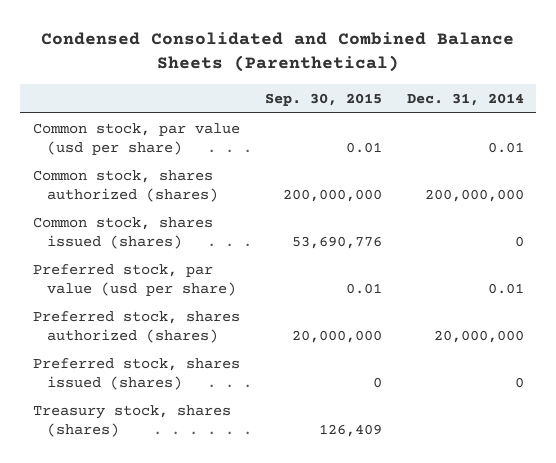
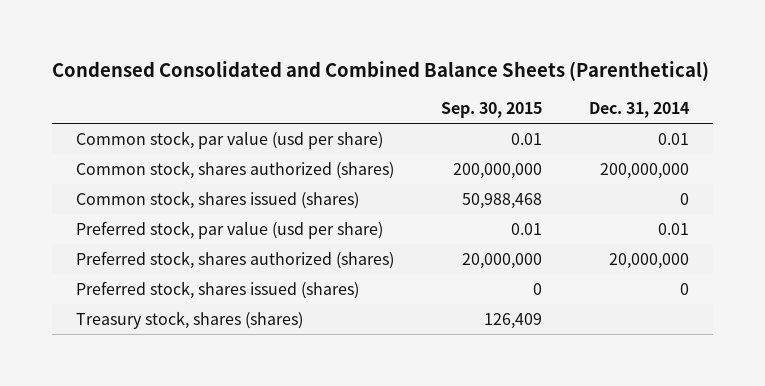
- Common stock, shares issued (shares) | 53,690,776 | 0
+ Common stock, shares issued (shares) | 50,988,468 | 0

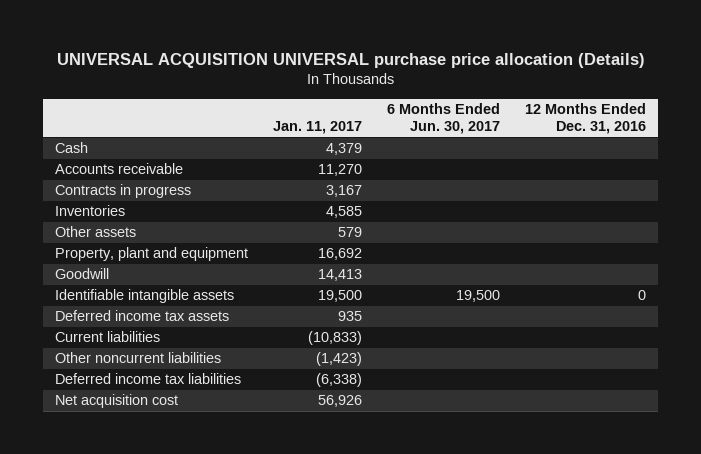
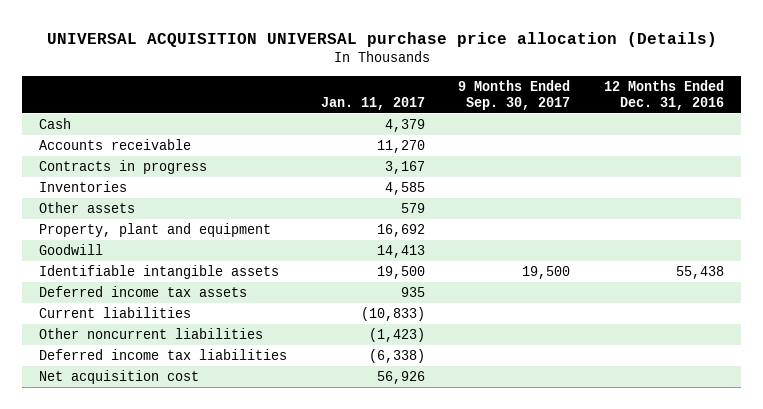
- | Jan. 11, 2017 | 6 Months Ended Jun. 30, 2017 | 12 Months Ended Dec. 31, 2016
+ | Jan. 11, 2017 | 9 Months Ended Sep. 30, 2017 | 12 Months Ended Dec. 31, 2016
- Identifiable intangible assets | 19,500 | 19,500 | 0
+ Identifiable intangible assets | 19,500 | 19,500 | 55,438

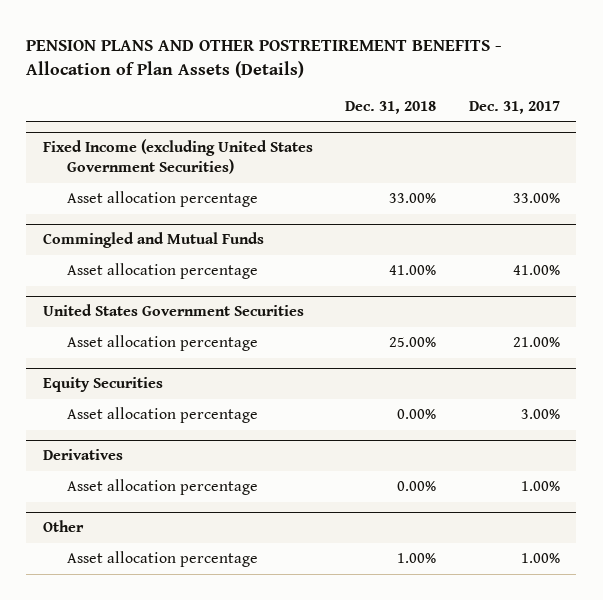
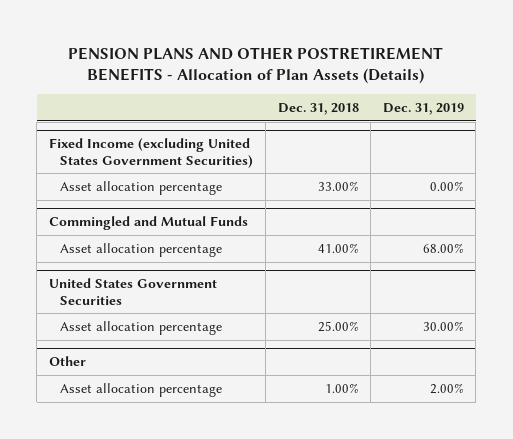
- | Dec. 31, 2018 | Dec. 31, 2017
+ | Dec. 31, 2018 | Dec. 31, 2019
- Equity Securities
- Asset allocation percentage | 0.00% | 3.00%
- Derivatives
- Asset allocation percentage | 0.00% | 1.00%

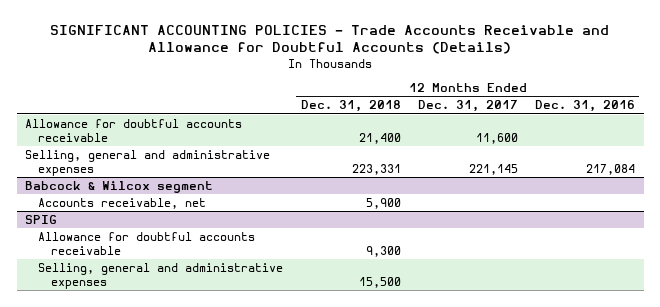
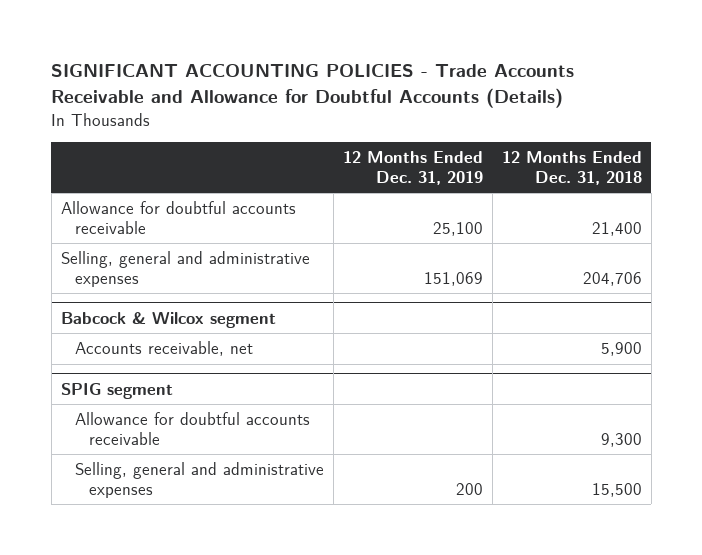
- | 12 Months Ended Dec. 31, 2018 | 12 Months Ended Dec. 31, 2017 | 12 Months Ended Dec. 31, 2016
+ | 12 Months Ended Dec. 31, 2019 | 12 Months Ended Dec. 31, 2018
- Selling, general and administrative expenses | 223,331 | 221,145 | 217,084
+ Selling, general and administrative expenses | 151,069 | 204,706
- SPIG
+ SPIG segment

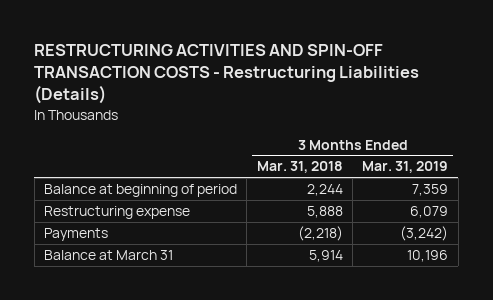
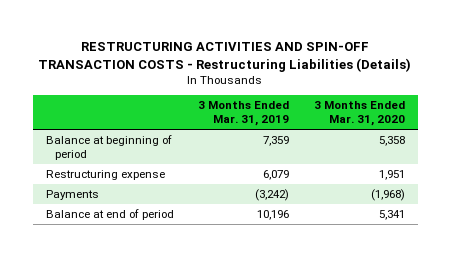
- | 3 Months Ended Mar. 31, 2018 | 3 Months Ended Mar. 31, 2019
+ | 3 Months Ended Mar. 31, 2019 | 3 Months Ended Mar. 31, 2020
- Balance at March 31 | 5,914 | 10,196
+ Balance at end of period | 10,196 | 5,341

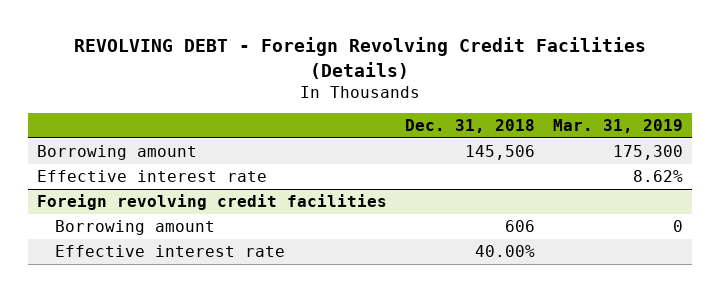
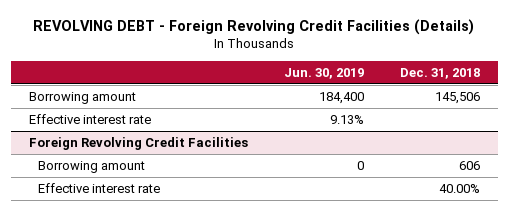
- | Dec. 31, 2018 | Mar. 31, 2019
+ | Jun. 30, 2019 | Dec. 31, 2018
- Foreign revolving credit facilities
+ Foreign Revolving Credit Facilities

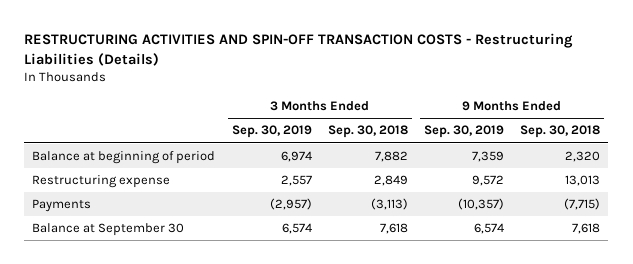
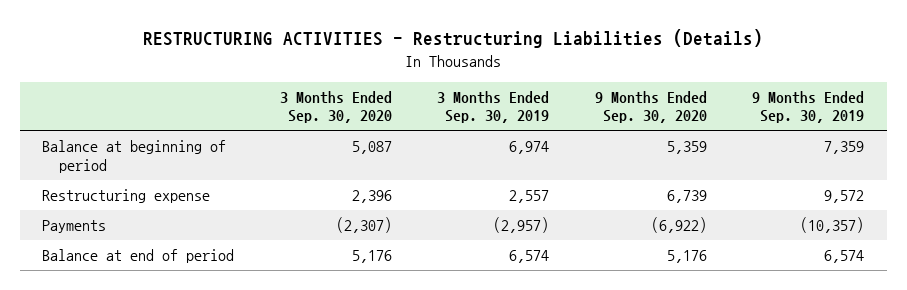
- RESTRUCTURING ACTIVITIES AND SPIN-OFF TRANSACTION COSTS - Restructuring Liabilities (Details)
+ RESTRUCTURING ACTIVITIES - Restructuring Liabilities (Details)
- | 3 Months Ended Sep. 30, 2019 | 3 Months Ended Sep. 30, 2018 | 9 Months Ended Sep. 30, 2019 | 9 Months Ended Sep. 30, 2018
+ | 3 Months Ended Sep. 30, 2020 | 3 Months Ended Sep. 30, 2019 | 9 Months Ended Sep. 30, 2020 | 9 Months Ended Sep. 30, 2019
- Balance at September 30 | 6,574 | 7,618 | 6,574 | 7,618
+ Balance at end of period | 5,176 | 6,574 | 5,176 | 6,574

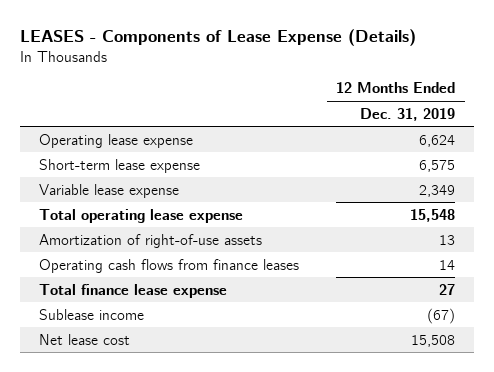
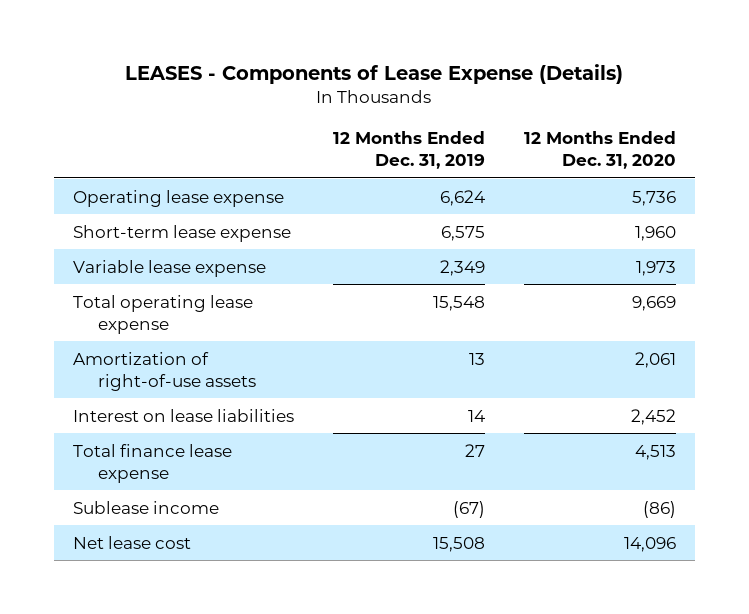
- | 12 Months Ended Dec. 31, 2019
+ | 12 Months Ended Dec. 31, 2019 | 12 Months Ended Dec. 31, 2020
- Operating cash flows from finance leases | 14
+ Interest on lease liabilities | 14 | 2,452

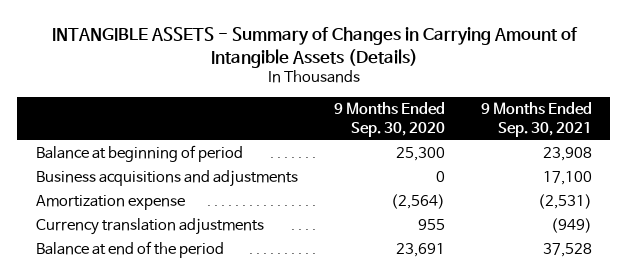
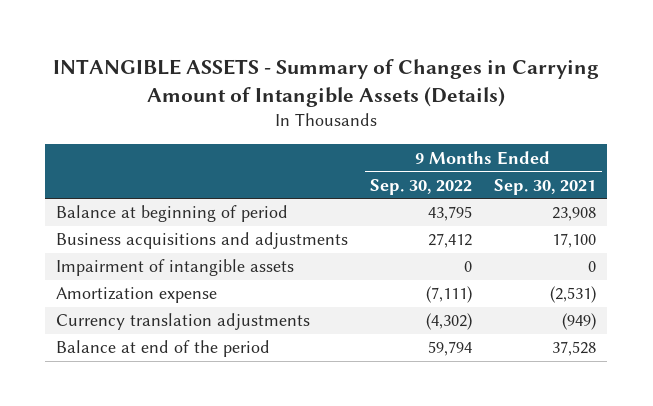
- | 9 Months Ended Sep. 30, 2020 | 9 Months Ended Sep. 30, 2021
+ | 9 Months Ended Sep. 30, 2022 | 9 Months Ended Sep. 30, 2021
+ Impairment of intangible assets | 0 | 0

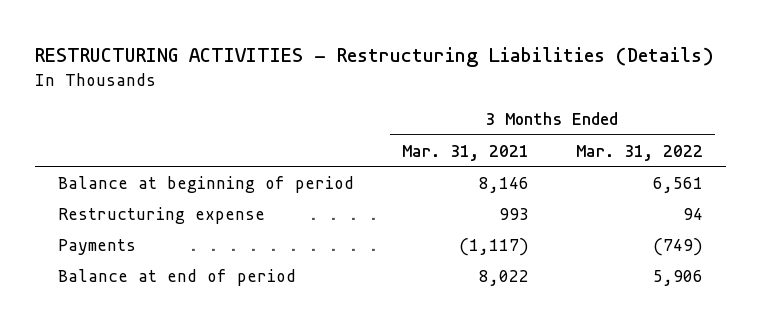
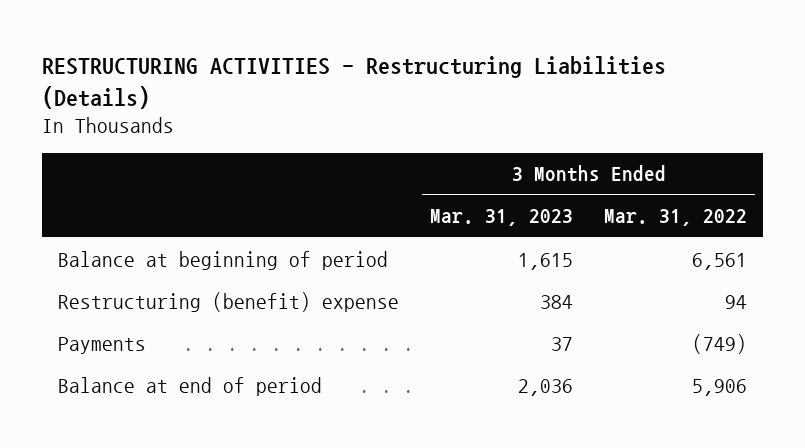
- | 3 Months Ended Mar. 31, 2021 | 3 Months Ended Mar. 31, 2022
+ | 3 Months Ended Mar. 31, 2023 | 3 Months Ended Mar. 31, 2022
- Restructuring expense | 993 | 94
+ Restructuring (benefit) expense | 384 | 94

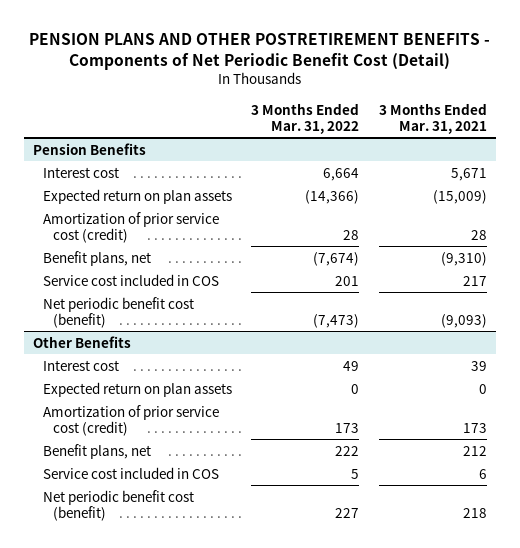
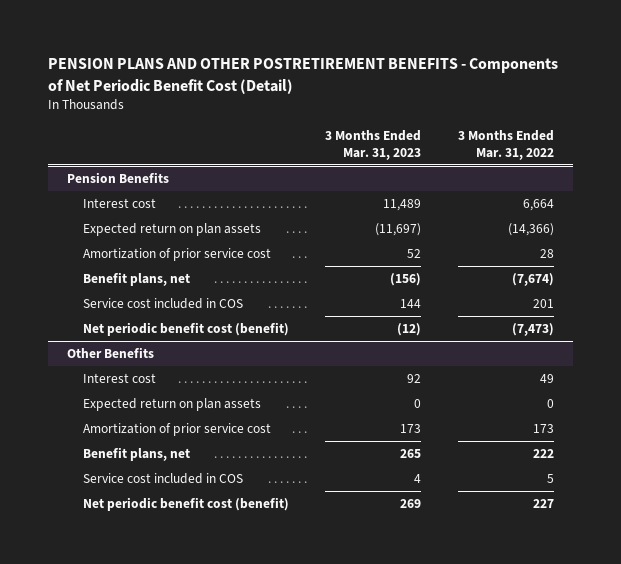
- | 3 Months Ended Mar. 31, 2022 | 3 Months Ended Mar. 31, 2021
+ | 3 Months Ended Mar. 31, 2023 | 3 Months Ended Mar. 31, 2022
@ Pension Benefits
- Amortization of prior service cost (credit) | 28 | 28
+ Amortization of prior service cost | 52 | 28
@ Other Benefits
- Amortization of prior service cost (credit) | 173 | 173
+ Amortization of prior service cost | 173 | 173

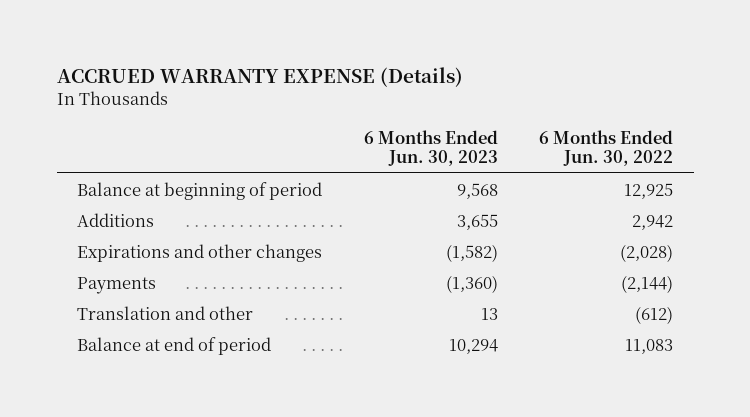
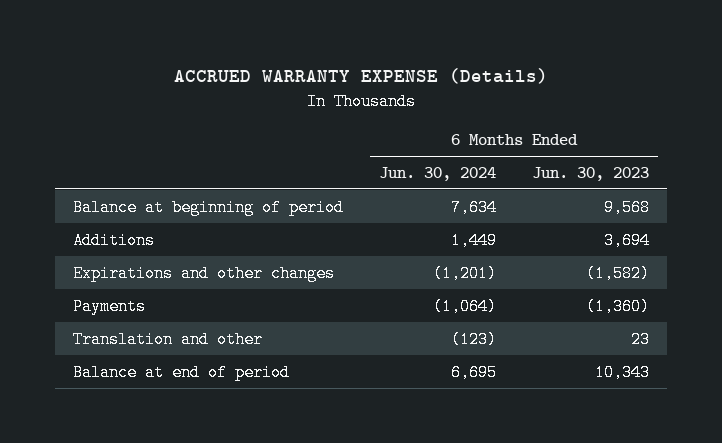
- | 6 Months Ended Jun. 30, 2023 | 6 Months Ended Jun. 30, 2022
+ | 6 Months Ended Jun. 30, 2024 | 6 Months Ended Jun. 30, 2023
- Additions | 3,655 | 2,942
+ Additions | 1,449 | 3,694
- Translation and other | 13 | (612)
- Balance at end of period | 10,294 | 11,083
+ Translation and other | (123) | 23
+ Balance at end of period | 6,695 | 10,343

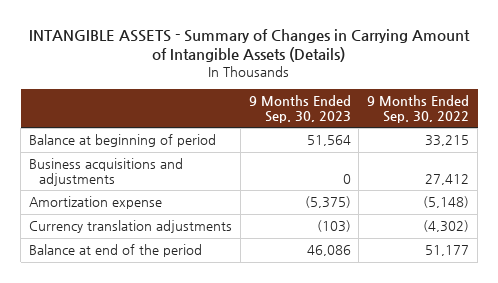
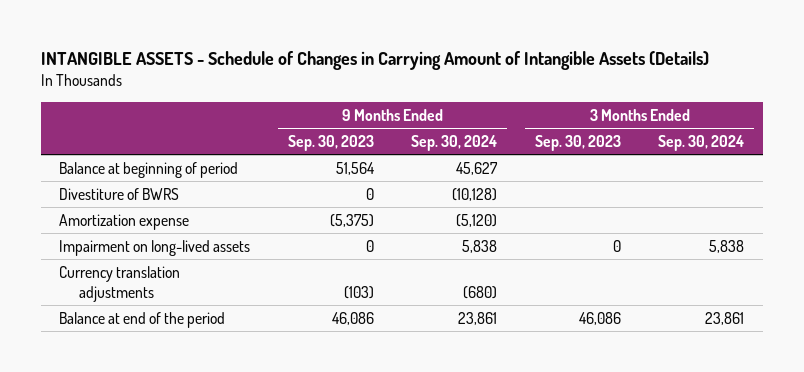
- INTANGIBLE ASSETS - Summary of Changes in Carrying Amount of Intangible Assets (Details)
+ INTANGIBLE ASSETS - Schedule of Changes in Carrying Amount of Intangible Assets (Details)
- | 9 Months Ended Sep. 30, 2023 | 9 Months Ended Sep. 30, 2022
+ | 9 Months Ended Sep. 30, 2023 | 9 Months Ended Sep. 30, 2024 | 3 Months Ended Sep. 30, 2023 | 3 Months Ended Sep. 30, 2024
- Business acquisitions and adjustments | 0 | 27,412
+ Divestiture of BWRS | 0 | (10,128) | |
+ Impairment on long-lived assets | 0 | 5,838 | 0 | 5,838

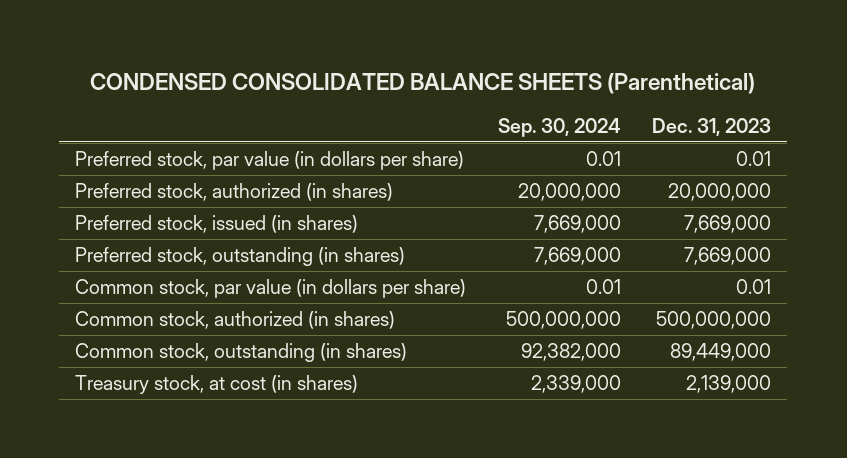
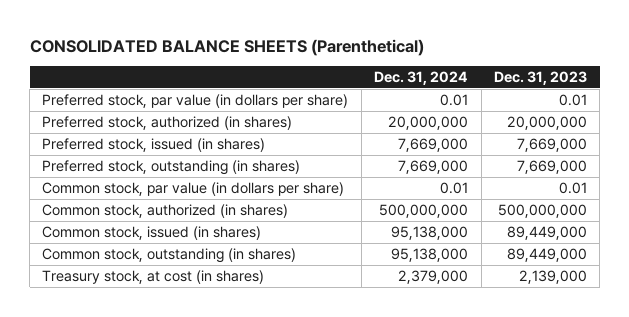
- CONDENSED CONSOLIDATED BALANCE SHEETS (Parenthetical)
+ CONSOLIDATED BALANCE SHEETS (Parenthetical)
- | Sep. 30, 2024 | Dec. 31, 2023
+ | Dec. 31, 2024 | Dec. 31, 2023
+ Common stock, issued (in shares) | 95,138,000 | 89,449,000

